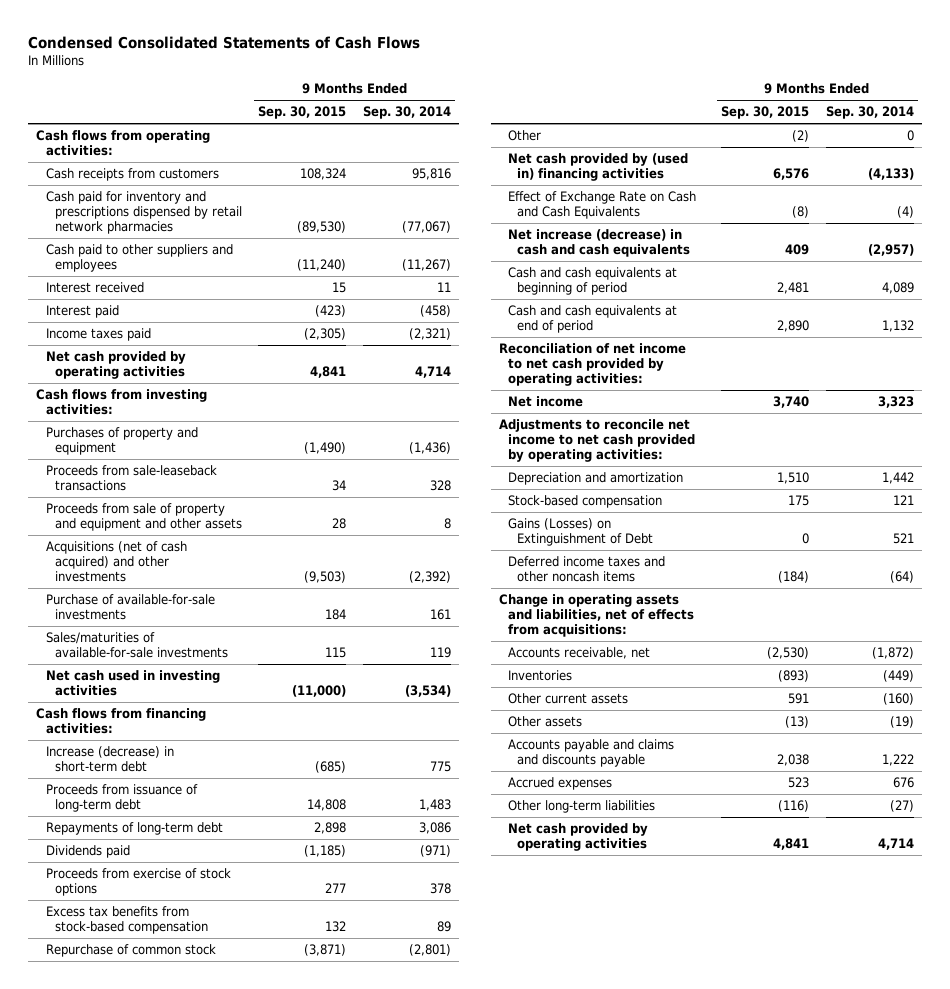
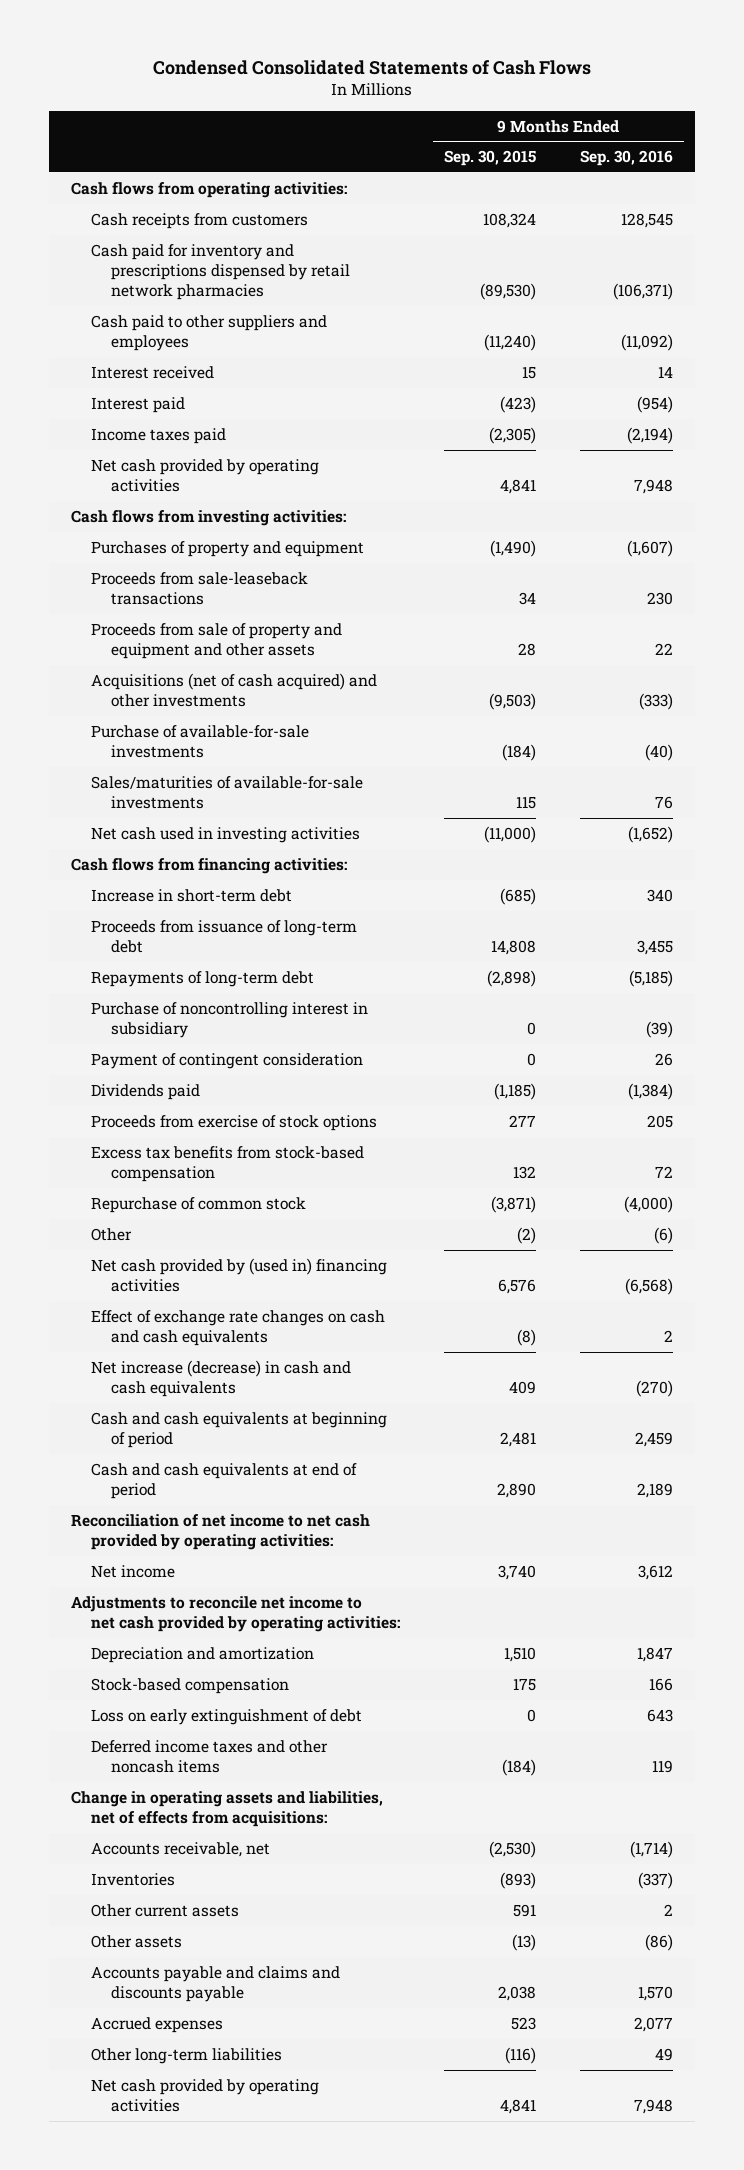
- | 9 Months Ended Sep. 30, 2015 | 9 Months Ended Sep. 30, 2014
+ | 9 Months Ended Sep. 30, 2015 | 9 Months Ended Sep. 30, 2016
- Purchase of available-for-sale investments | 184 | 161
+ Purchase of available-for-sale investments | (184) | (40)
- Increase (decrease) in short-term debt | (685) | 775
+ Increase in short-term debt | (685) | 340
- Repayments of long-term debt | 2,898 | 3,086
+ Repayments of long-term debt | (2,898) | (5,185)
+ Purchase of noncontrolling interest in subsidiary | 0 | (39)
+ Payment of contingent consideration | 0 | 26
- Effect of Exchange Rate on Cash and Cash Equivalents | (8) | (4)
+ Effect of exchange rate changes on cash and cash equivalents | (8) | 2
- Gains (Losses) on Extinguishment of Debt | 0 | 521
+ Loss on early extinguishment of debt | 0 | 643

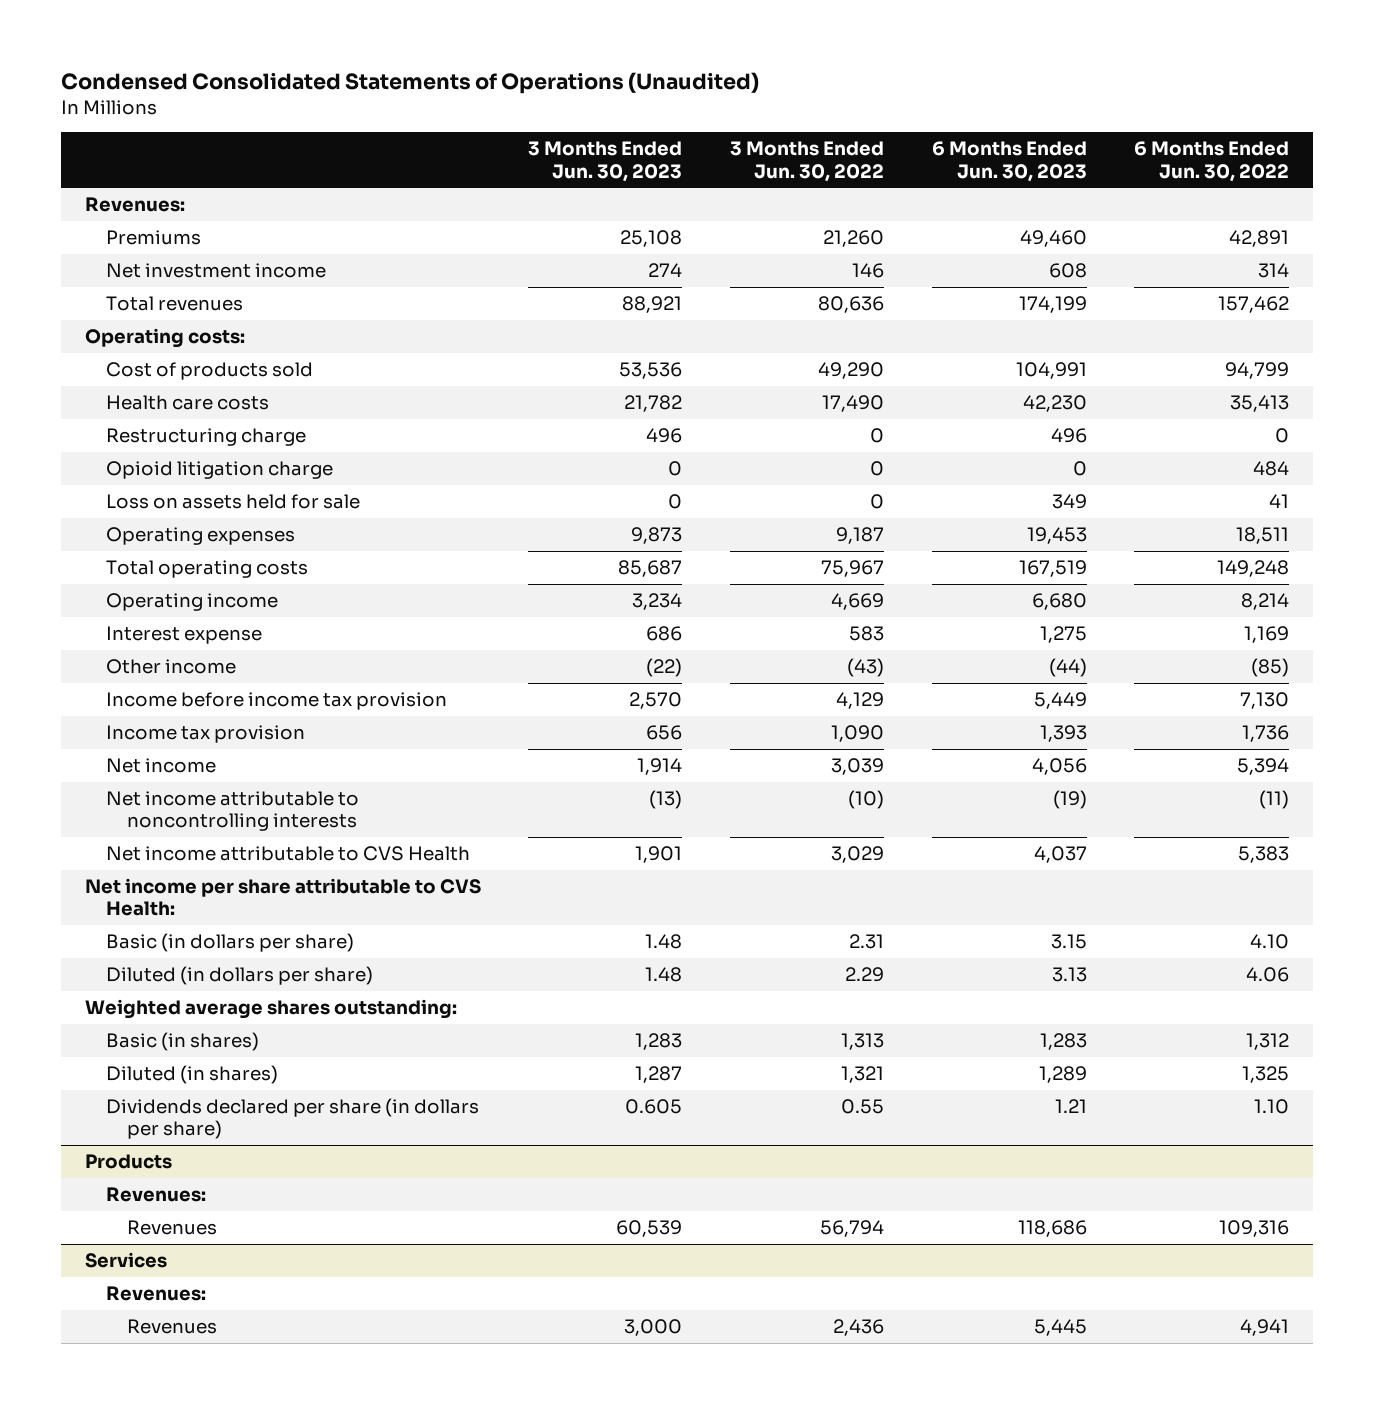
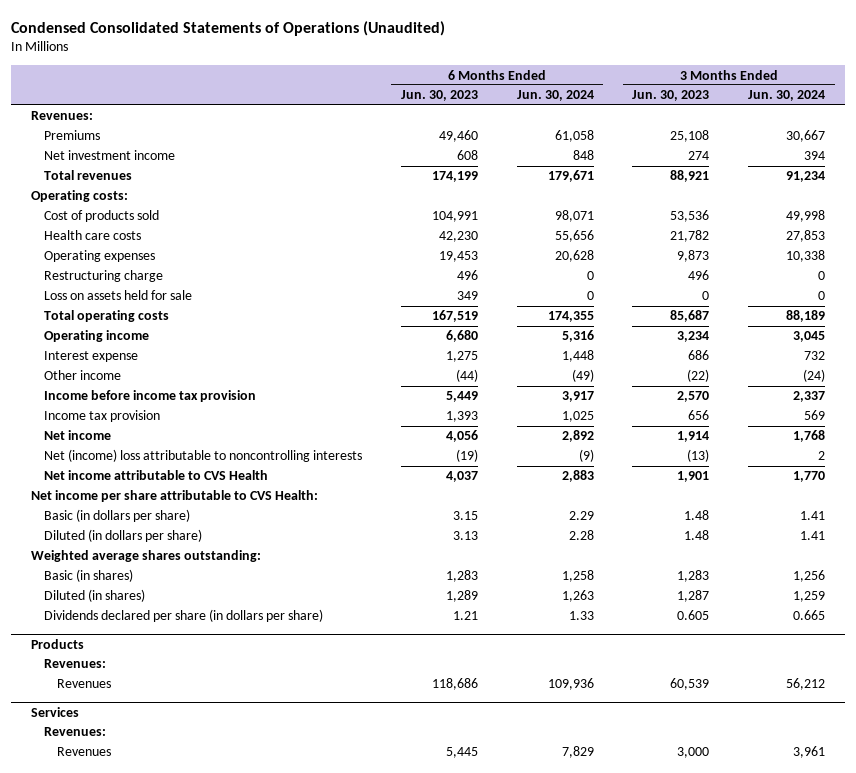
- | 3 Months Ended Jun. 30, 2023 | 3 Months Ended Jun. 30, 2022 | 6 Months Ended Jun. 30, 2023 | 6 Months Ended Jun. 30, 2022
+ | 6 Months Ended Jun. 30, 2023 | 6 Months Ended Jun. 30, 2024 | 3 Months Ended Jun. 30, 2023 | 3 Months Ended Jun. 30, 2024
moved up: Operating expenses | 19,453 | 20,628 | 9,873 | 10,338
- Opioid litigation charge | 0 | 0 | 0 | 484
- Net income attributable to noncontrolling interests | (13) | (10) | (19) | (11)
+ Net (income) loss attributable to noncontrolling interests | (19) | (9) | (13) | 2

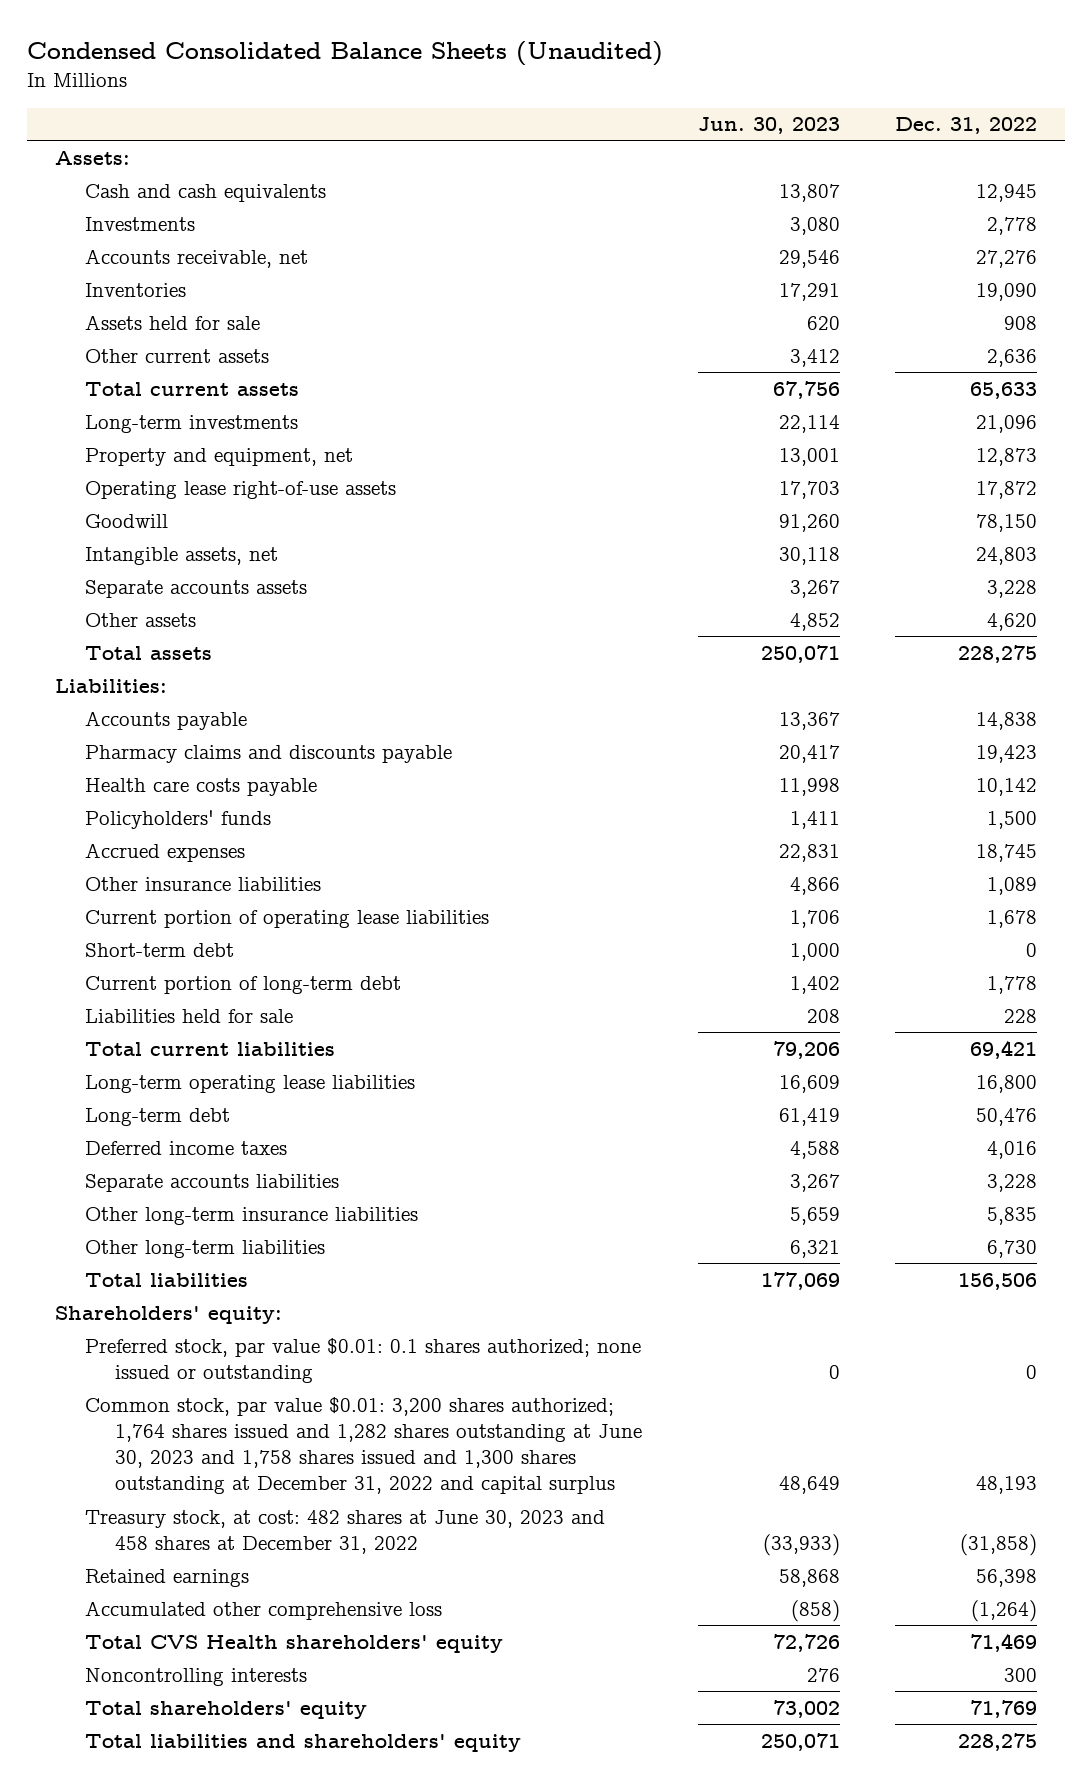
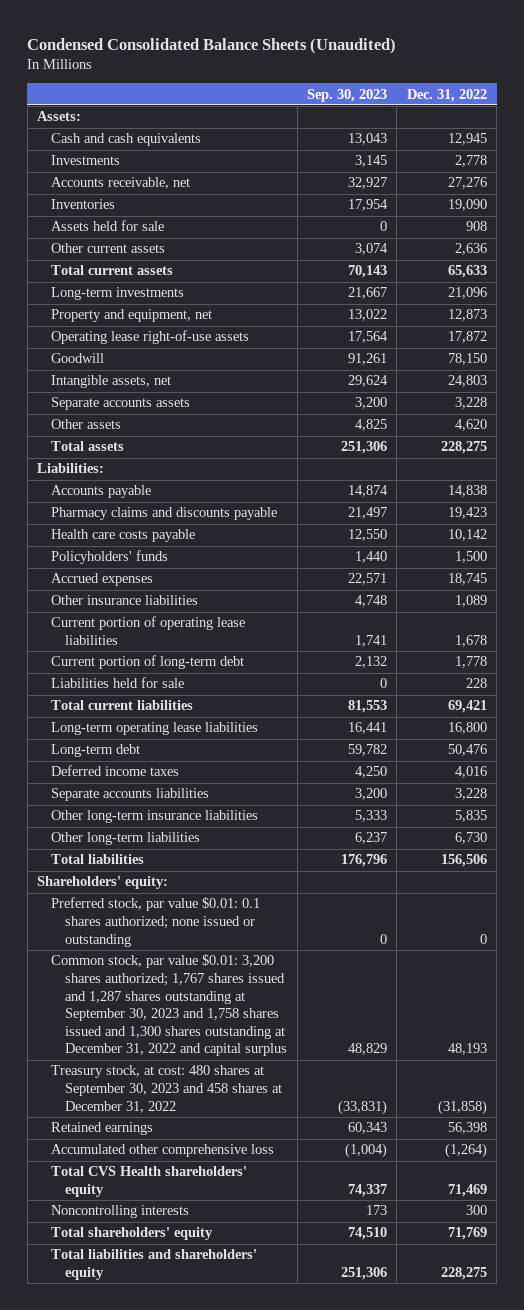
- | Jun. 30, 2023 | Dec. 31, 2022
+ | Sep. 30, 2023 | Dec. 31, 2022
- Short-term debt | 1,000 | 0
- Common stock, par value $0.01: 3,200 shares authorized; 1,764 shares issued and 1,282 shares outstanding at June 30, 2023 and 1,758 shares issued and 1,300 shares outstanding at December 31, 2022 and capital surplus | 48,649 | 48,193
- Treasury stock, at cost: 482 shares at June 30, 2023 and 458 shares at December 31, 2022 | (33,933) | (31,858)
+ Common stock, par value $0.01: 3,200 shares authorized; 1,767 shares issued and 1,287 shares outstanding at September 30, 2023 and 1,758 shares issued and 1,300 shares outstanding at December 31, 2022 and capital surplus | 48,829 | 48,193
+ Treasury stock, at cost: 480 shares at September 30, 2023 and 458 shares at December 31, 2022 | (33,831) | (31,858)

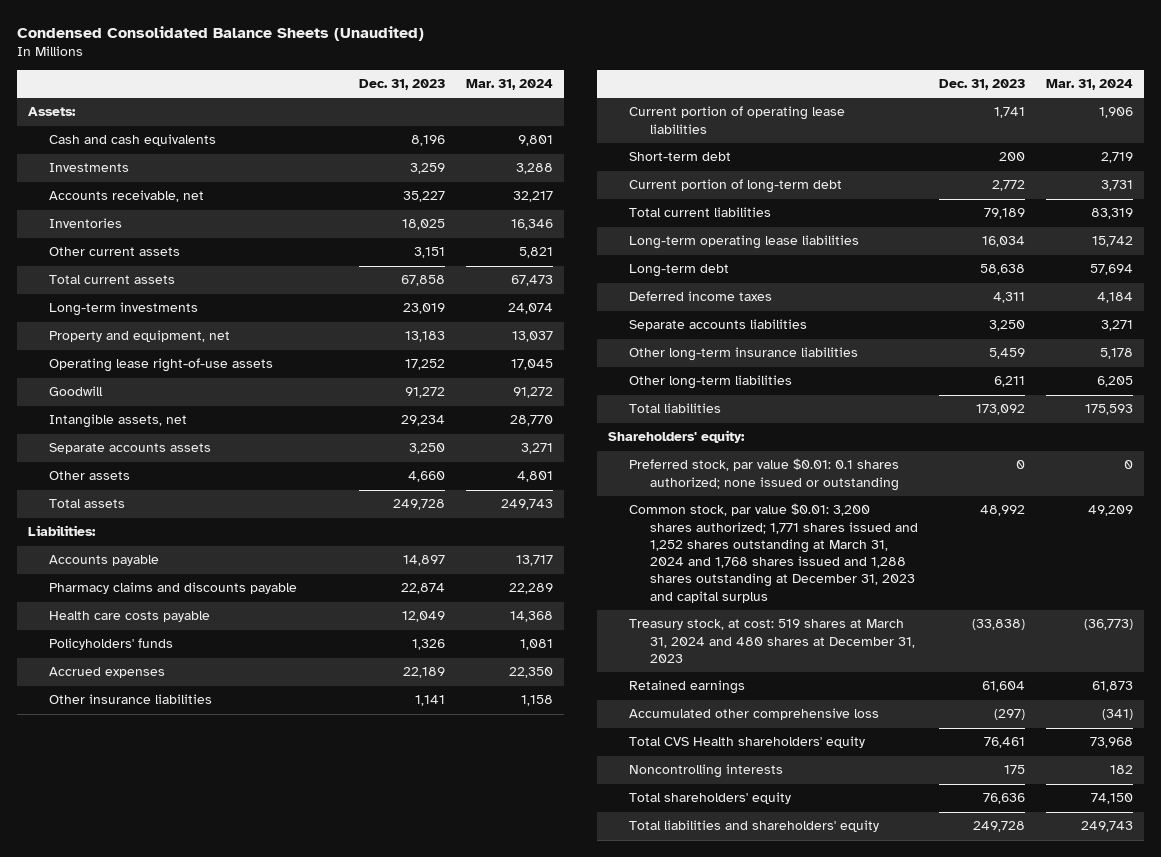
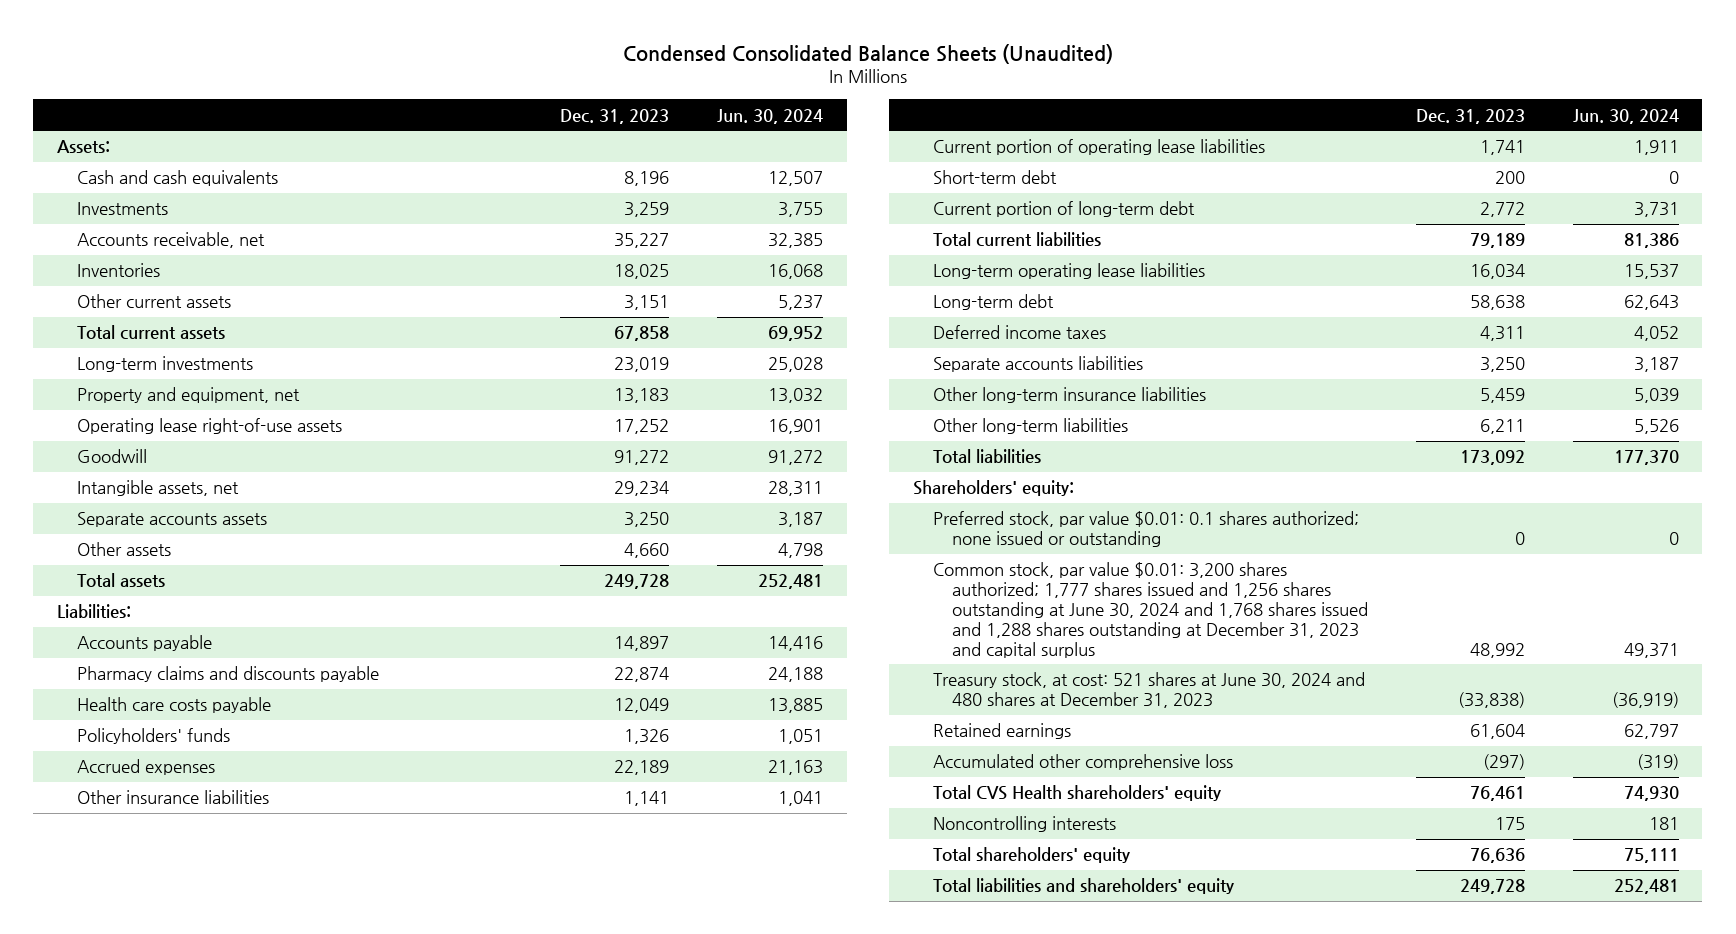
- | Dec. 31, 2023 | Mar. 31, 2024
+ | Dec. 31, 2023 | Jun. 30, 2024
- Common stock, par value $0.01: 3,200 shares authorized; 1,771 shares issued and 1,252 shares outstanding at March 31, 2024 and 1,768 shares issued and 1,288 shares outstanding at December 31, 2023 and capital surplus | 48,992 | 49,209
- Treasury stock, at cost: 519 shares at March 31, 2024 and 480 shares at December 31, 2023 | (33,838) | (36,773)
+ Common stock, par value $0.01: 3,200 shares authorized; 1,777 shares issued and 1,256 shares outstanding at June 30, 2024 and 1,768 shares issued and 1,288 shares outstanding at December 31, 2023 and capital surplus | 48,992 | 49,371
+ Treasury stock, at cost: 521 shares at June 30, 2024 and 480 shares at December 31, 2023 | (33,838) | (36,919)

